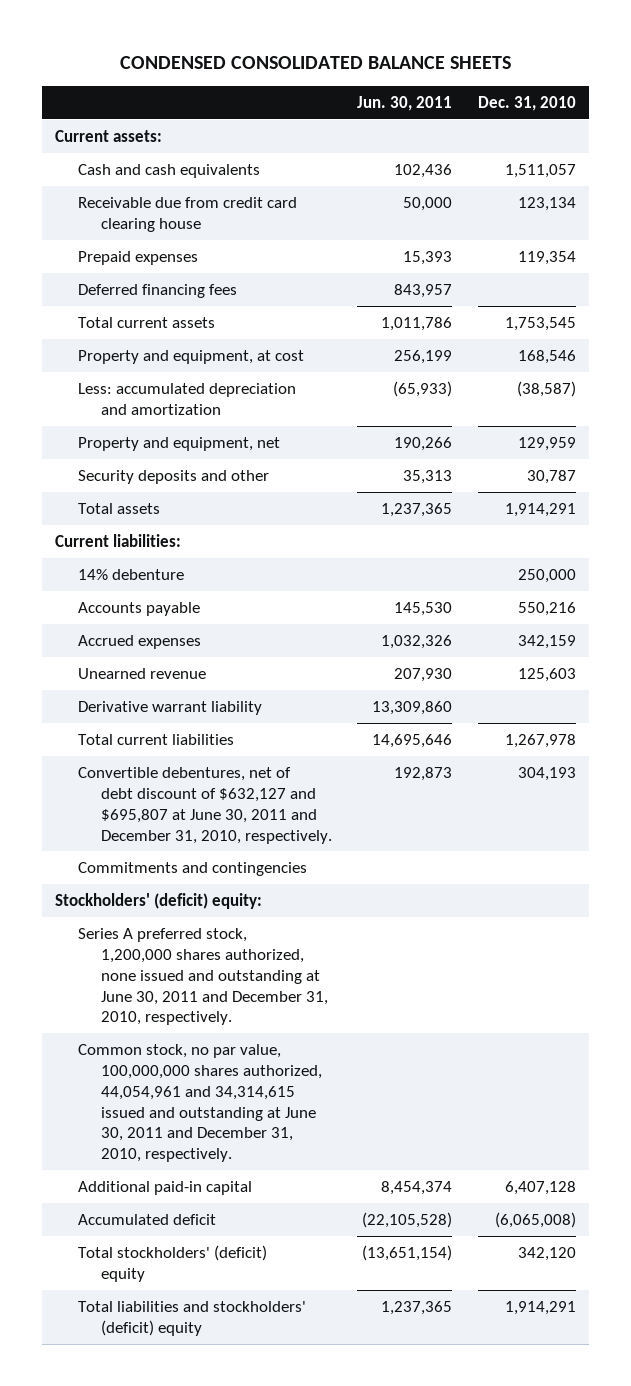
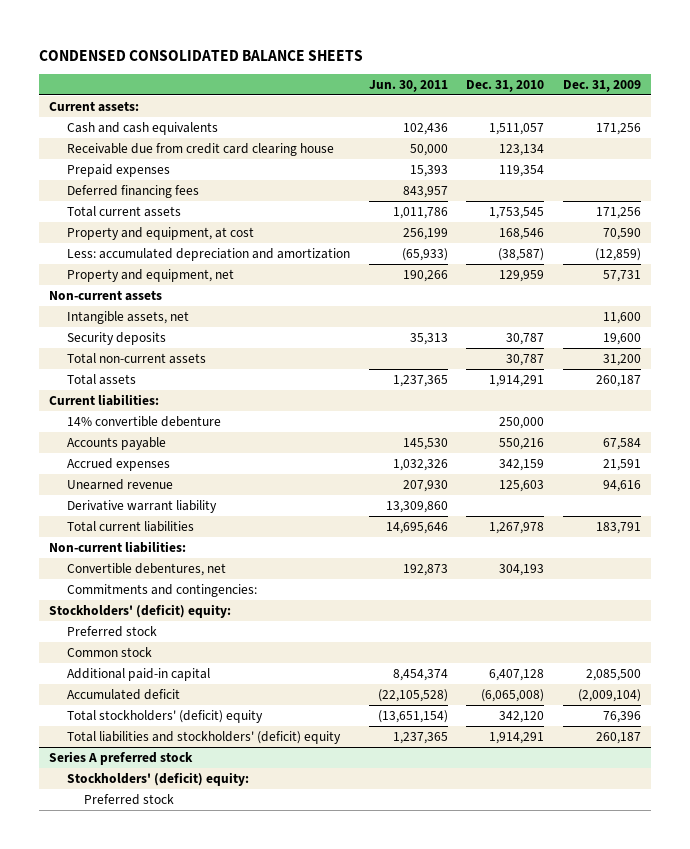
- | Jun. 30, 2011 | Dec. 31, 2010
+ | Jun. 30, 2011 | Dec. 31, 2010 | Dec. 31, 2009
- Security deposits and other | 35,313 | 30,787
+ Non-current assets
+ Intangible assets, net | | | 11,600
+ Security deposits | 35,313 | 30,787 | 19,600
+ Total non-current assets | | 30,787 | 31,200
- 14% debenture | | 250,000
+ 14% convertible debenture | | 250,000 |
- Convertible debentures, net of debt discount of $632,127 and $695,807 at June 30, 2011 and December 31, 2010, respectively. | 192,873 | 304,193
- Commitments and contingencies
+ Non-current liabilities:
+ Convertible debentures, net | 192,873 | 304,193 |
+ Commitments and contingencies:
- Series A preferred stock, 1,200,000 shares authorized, none issued and outstanding at June 30, 2011 and December 31, 2010, respectively.
- Common stock, no par value, 100,000,000 shares authorized, 44,054,961 and 34,314,615 issued and outstanding at June 30, 2011 and December 31, 2010, respectively.
+ Preferred stock
+ Common stock
+ Series A preferred stock
+ Stockholders' (deficit) equity:
+ Preferred stock

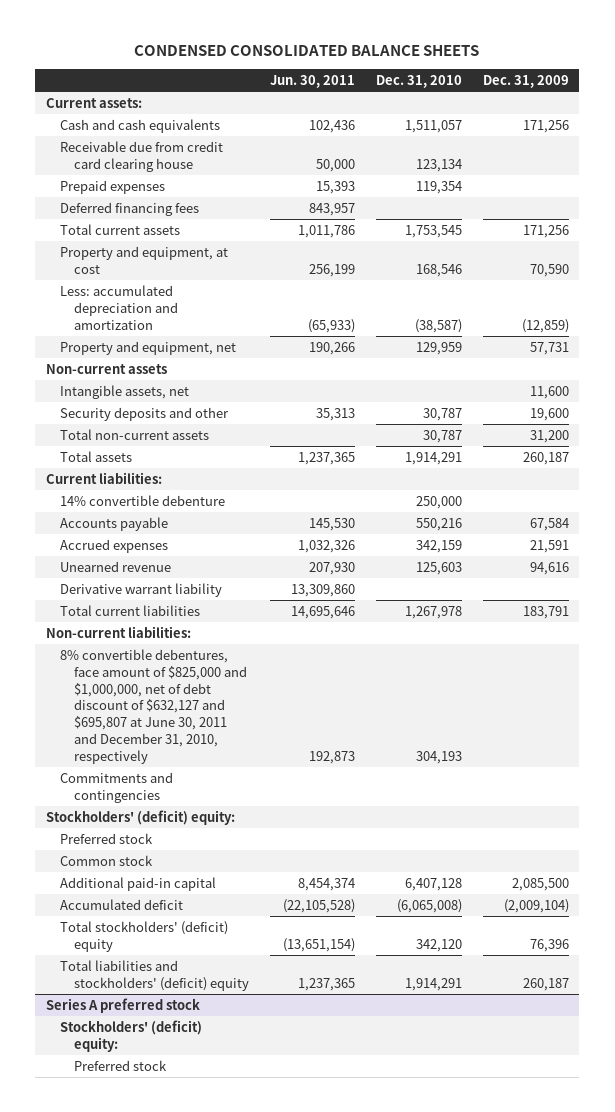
- Security deposits | 35,313 | 30,787 | 19,600
+ Security deposits and other | 35,313 | 30,787 | 19,600
- Convertible debentures, net | 192,873 | 304,193 |
- Commitments and contingencies:
+ 8% convertible debentures, face amount of $825,000 and $1,000,000, net of debt discount of $632,127 and $695,807 at June 30, 2011 and December 31, 2010, respectively | 192,873 | 304,193 |
+ Commitments and contingencies

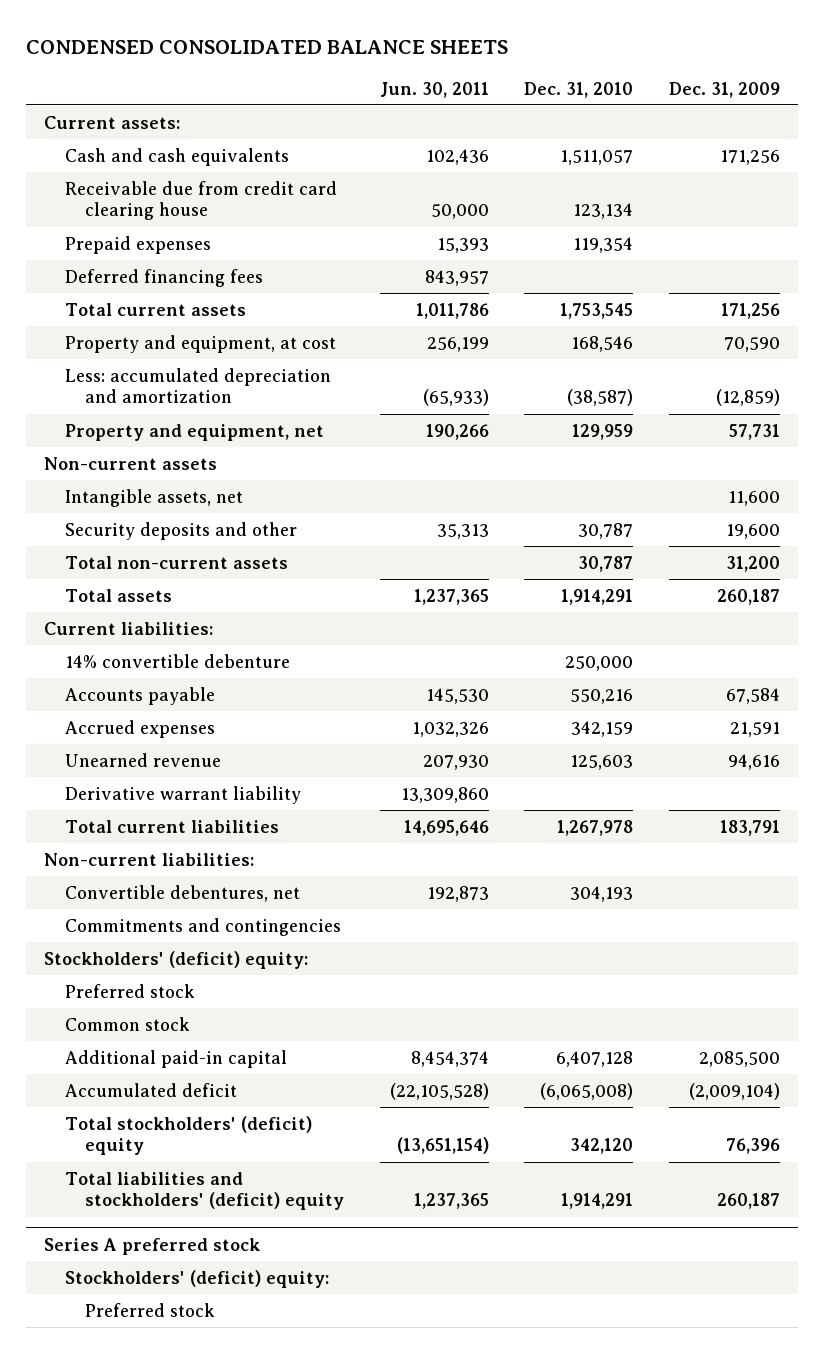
- 8% convertible debentures, face amount of $825,000 and $1,000,000, net of debt discount of $632,127 and $695,807 at June 30, 2011 and December 31, 2010, respectively | 192,873 | 304,193 |
+ Convertible debentures, net | 192,873 | 304,193 |

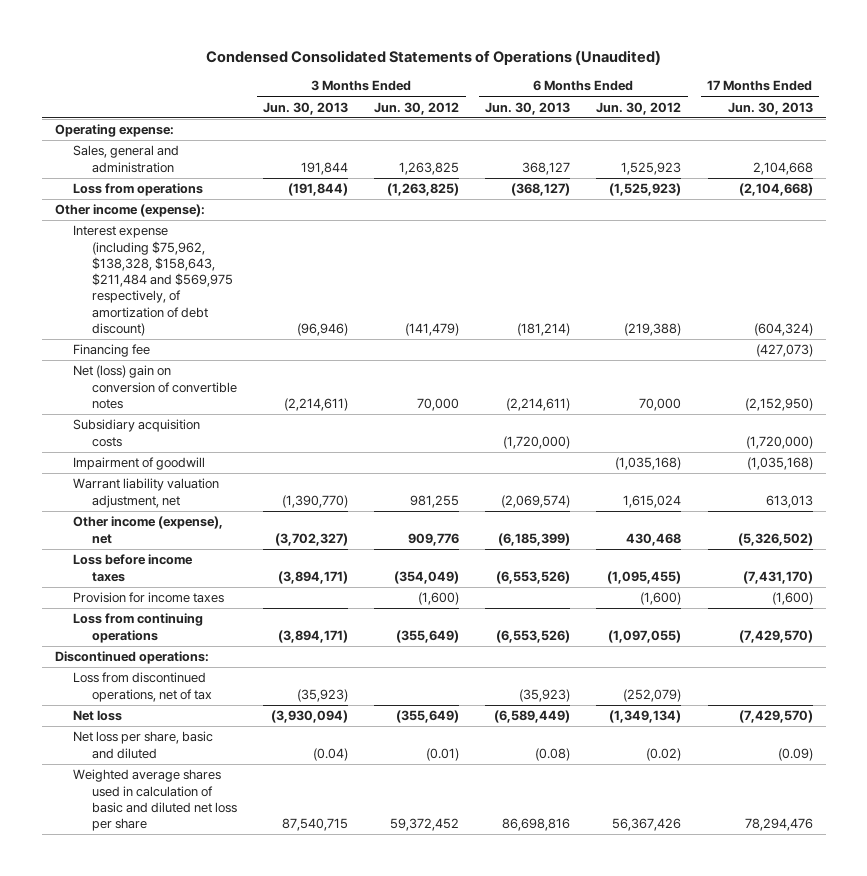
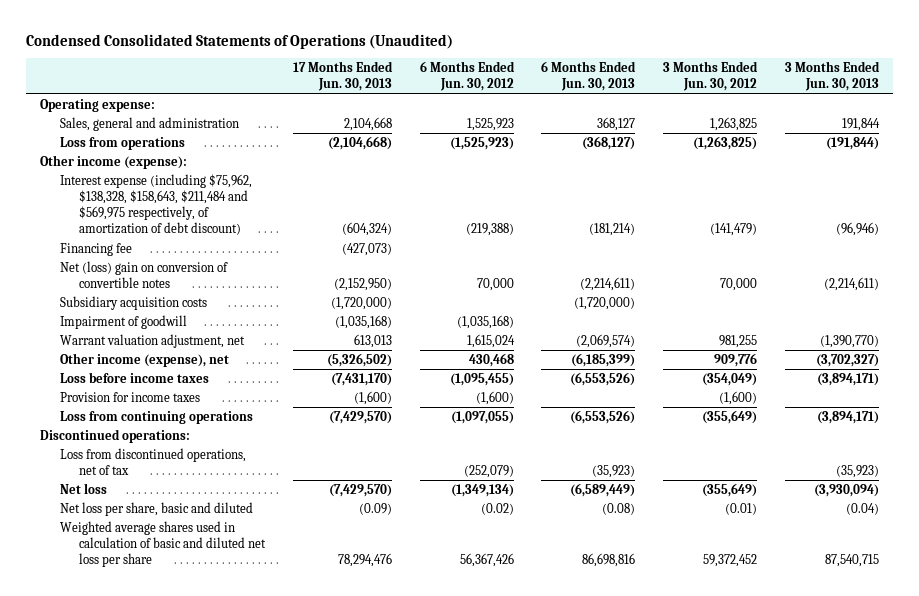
- | 3 Months Ended Jun. 30, 2013 | 3 Months Ended Jun. 30, 2012 | 6 Months Ended Jun. 30, 2013 | 6 Months Ended Jun. 30, 2012 | 17 Months Ended Jun. 30, 2013
+ | 17 Months Ended Jun. 30, 2013 | 6 Months Ended Jun. 30, 2012 | 6 Months Ended Jun. 30, 2013 | 3 Months Ended Jun. 30, 2012 | 3 Months Ended Jun. 30, 2013
- Warrant liability valuation adjustment, net | (1,390,770) | 981,255 | (2,069,574) | 1,615,024 | 613,013
+ Warrant valuation adjustment, net | 613,013 | 1,615,024 | (2,069,574) | 981,255 | (1,390,770)

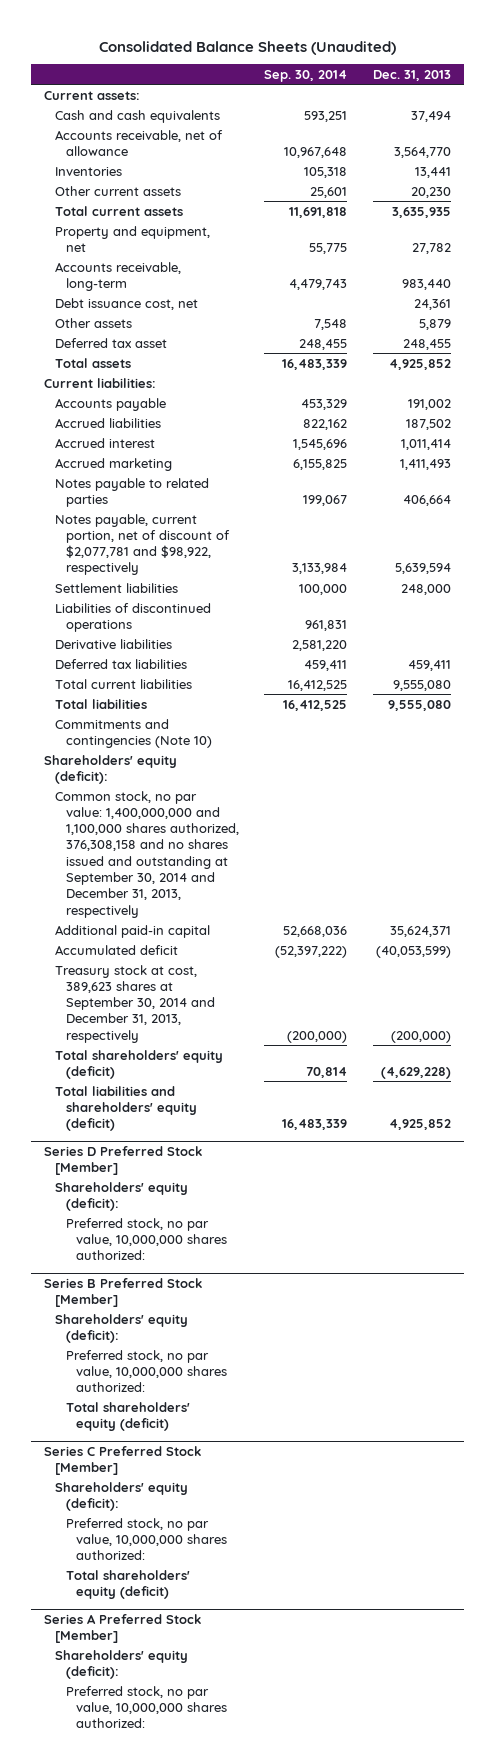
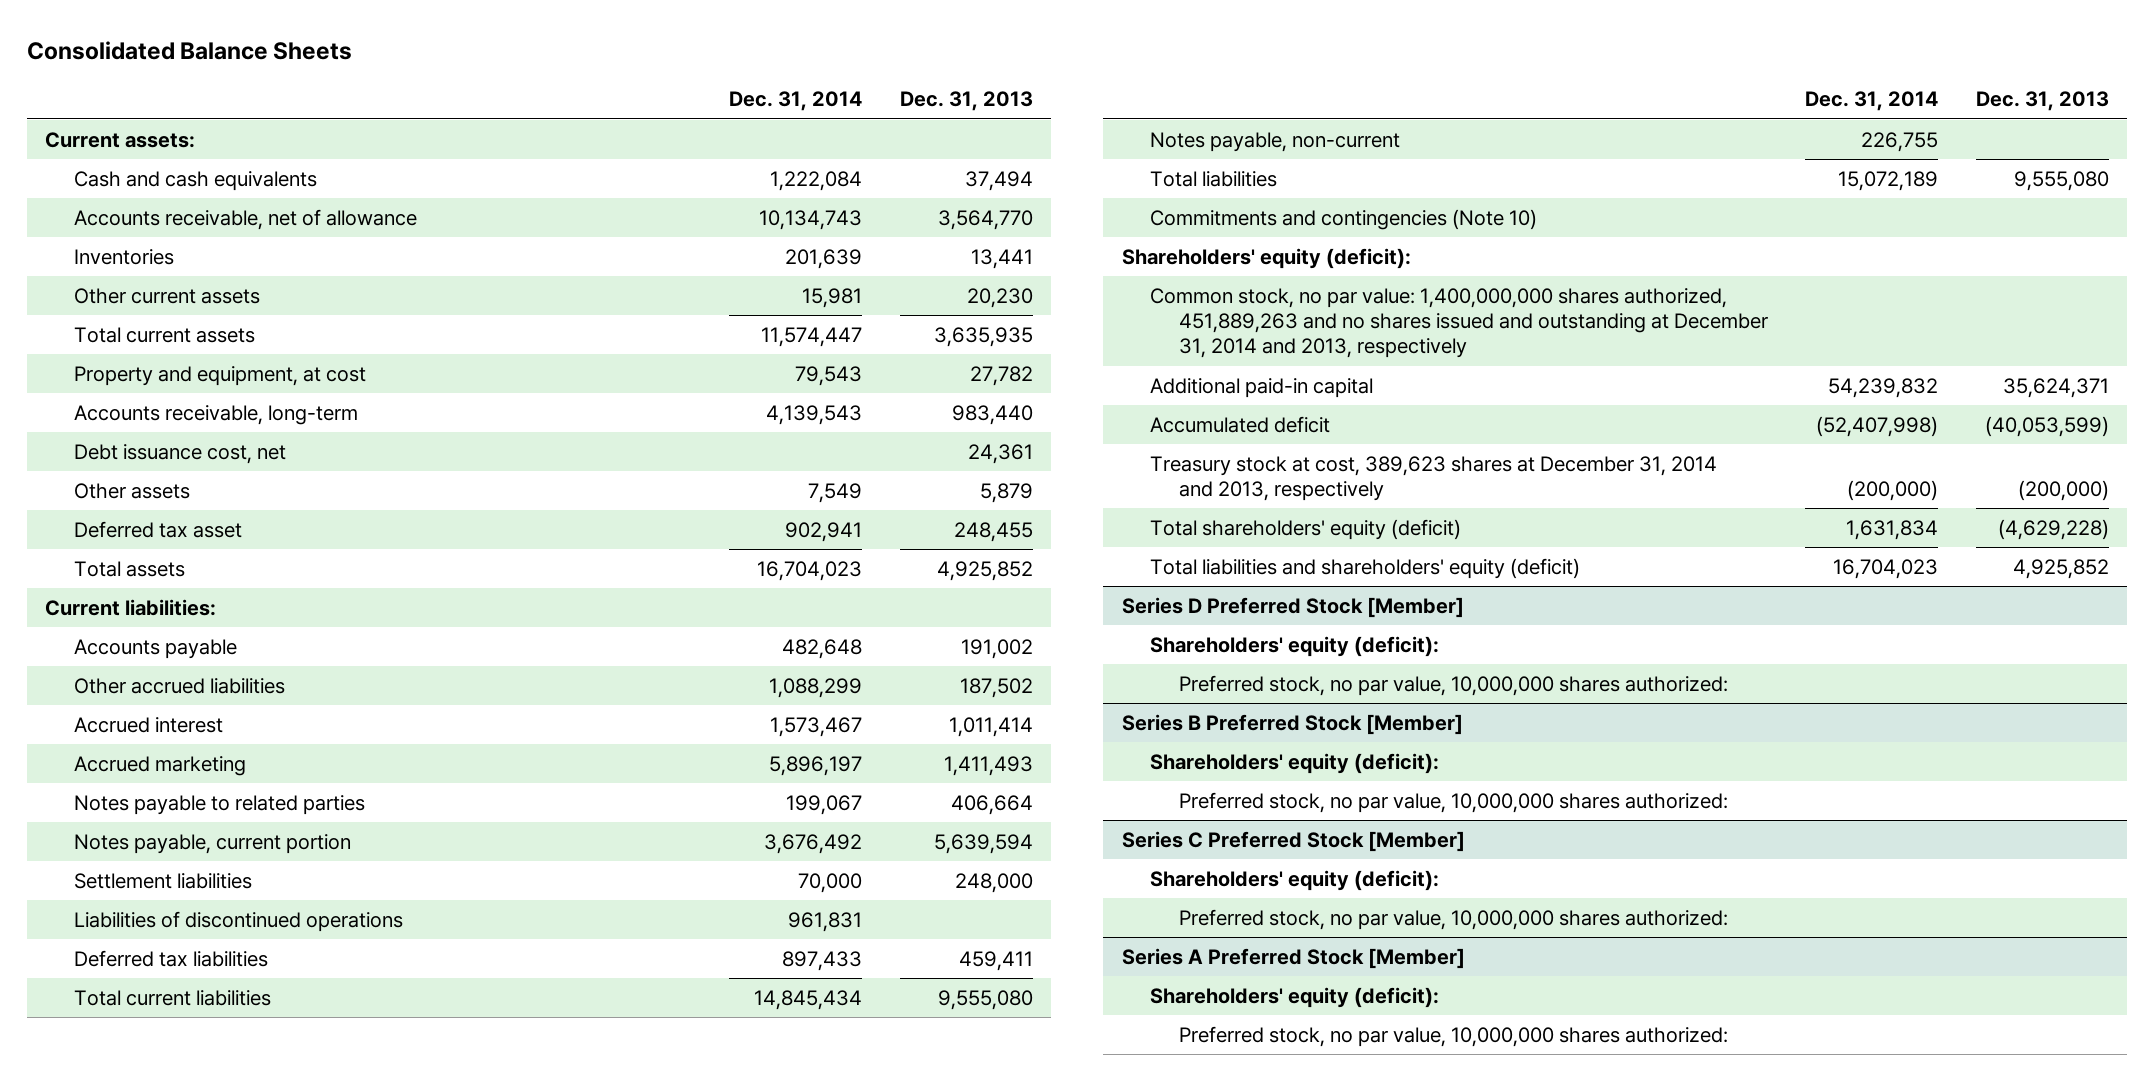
- Consolidated Balance Sheets (Unaudited)
+ Consolidated Balance Sheets
- | Sep. 30, 2014 | Dec. 31, 2013
+ | Dec. 31, 2014 | Dec. 31, 2013
- Property and equipment, net | 55,775 | 27,782
+ Property and equipment, at cost | 79,543 | 27,782
- Accrued liabilities | 822,162 | 187,502
+ Other accrued liabilities | 1,088,299 | 187,502
- Notes payable, current portion, net of discount of $2,077,781 and $98,922, respectively | 3,133,984 | 5,639,594
+ Notes payable, current portion | 3,676,492 | 5,639,594
- Derivative liabilities | 2,581,220 |
+ Notes payable, non-current | 226,755 |
- Common stock, no par value: 1,400,000,000 and 1,100,000 shares authorized, 376,308,158 and no shares issued and outstanding at September 30, 2014 and December 31, 2013, respectively
+ Common stock, no par value: 1,400,000,000 shares authorized, 451,889,263 and no shares issued and outstanding at December 31, 2014 and 2013, respectively
- Treasury stock at cost, 389,623 shares at September 30, 2014 and December 31, 2013, respectively | (200,000) | (200,000)
+ Treasury stock at cost, 389,623 shares at December 31, 2014 and 2013, respectively | (200,000) | (200,000)
@ Series B Preferred Stock [Member]
- Total shareholders' equity (deficit)
@ Series C Preferred Stock [Member]
- Total shareholders' equity (deficit)

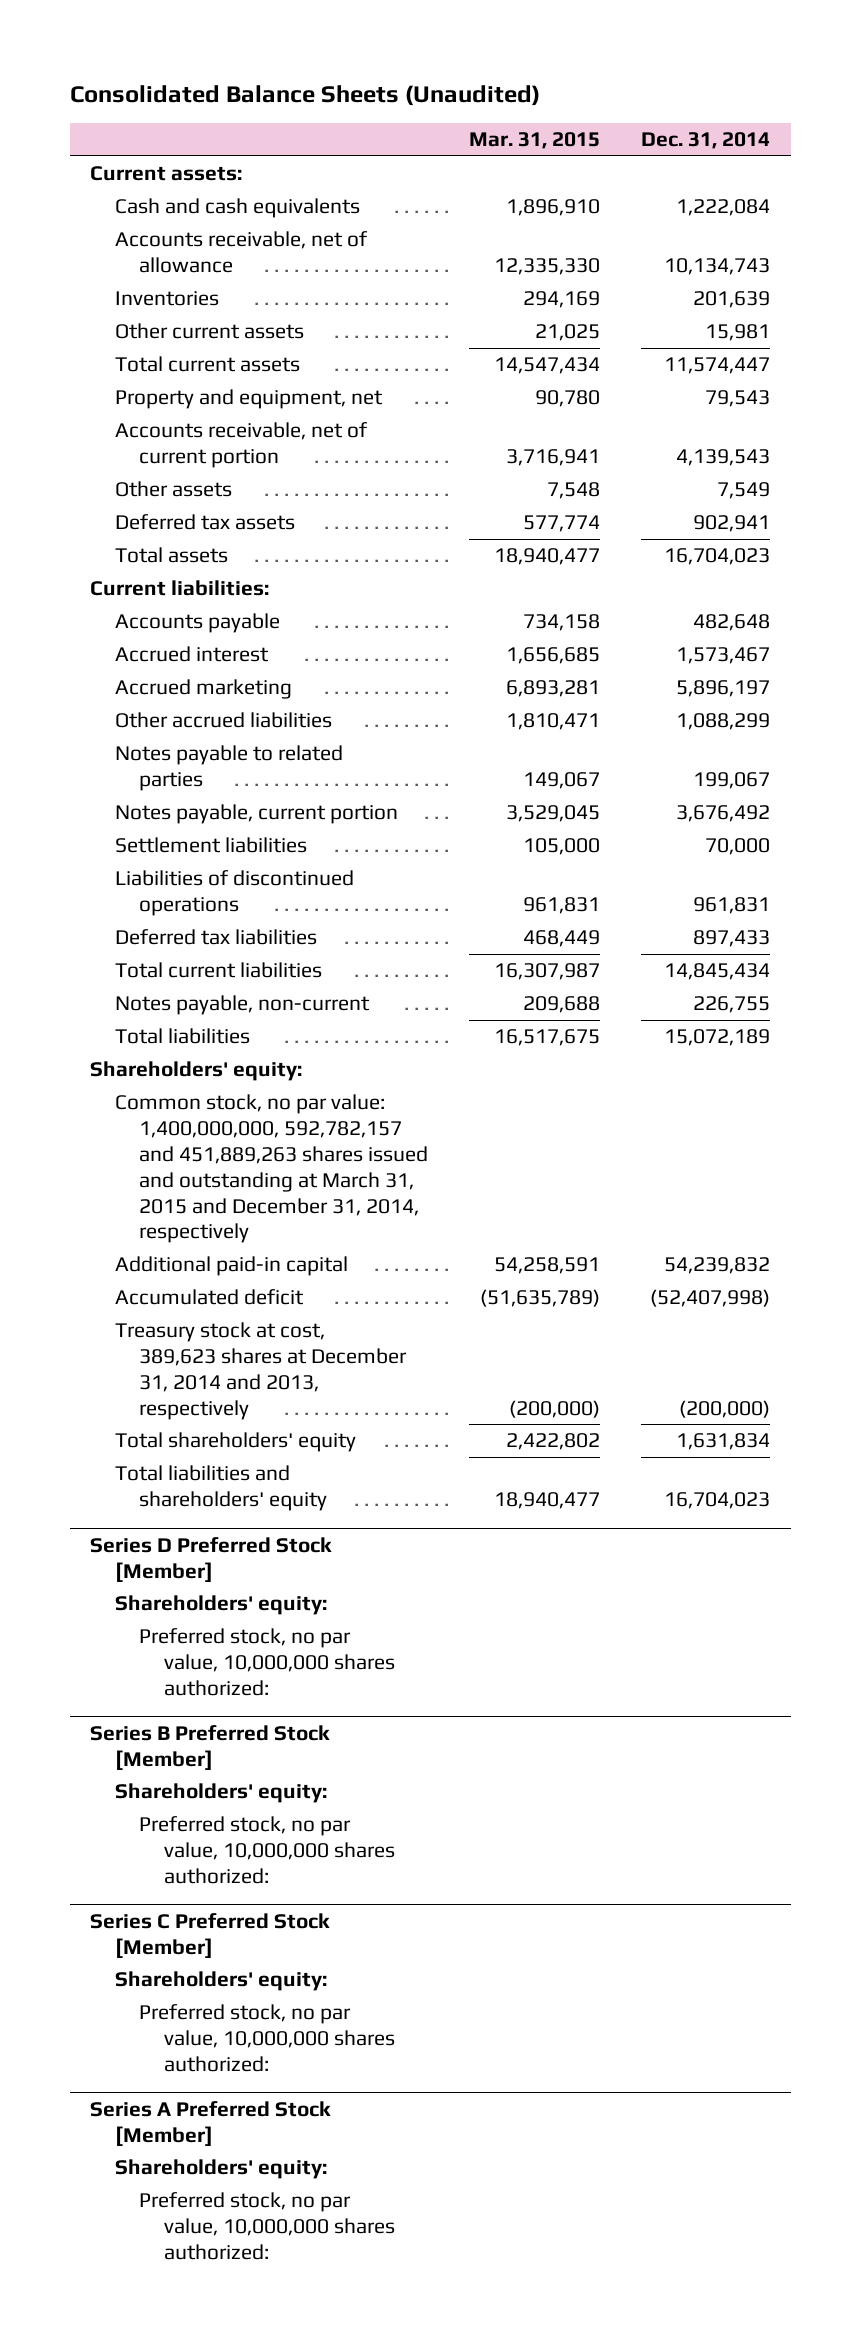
- Consolidated Balance Sheets
+ Consolidated Balance Sheets (Unaudited)
- | Dec. 31, 2014 | Dec. 31, 2013
+ | Mar. 31, 2015 | Dec. 31, 2014
- Property and equipment, at cost | 79,543 | 27,782
- Accounts receivable, long-term | 4,139,543 | 983,440
- Debt issuance cost, net | | 24,361
+ Property and equipment, net | 90,780 | 79,543
+ Accounts receivable, net of current portion | 3,716,941 | 4,139,543
- Deferred tax asset | 902,941 | 248,455
+ Deferred tax assets | 577,774 | 902,941
moved down: Other accrued liabilities | 1,810,471 | 1,088,299
- Commitments and contingencies (Note 10)
- Shareholders' equity (deficit):
- Common stock, no par value: 1,400,000,000 shares authorized, 451,889,263 and no shares issued and outstanding at December 31, 2014 and 2013, respectively
+ Shareholders' equity:
+ Common stock, no par value: 1,400,000,000, 592,782,157 and 451,889,263 shares issued and outstanding at March 31, 2015 and December 31, 2014, respectively
- Total shareholders' equity (deficit) | 1,631,834 | (4,629,228)
- Total liabilities and shareholders' equity (deficit) | 16,704,023 | 4,925,852
+ Total shareholders' equity | 2,422,802 | 1,631,834
+ Total liabilities and shareholders' equity | 18,940,477 | 16,704,023
@ Series D Preferred Stock [Member]
- Shareholders' equity (deficit):
+ Shareholders' equity:
@ Series B Preferred Stock [Member]
- Shareholders' equity (deficit):
+ Shareholders' equity:
@ Series C Preferred Stock [Member]
- Shareholders' equity (deficit):
+ Shareholders' equity:
@ Series A Preferred Stock [Member]
- Shareholders' equity (deficit):
+ Shareholders' equity:

